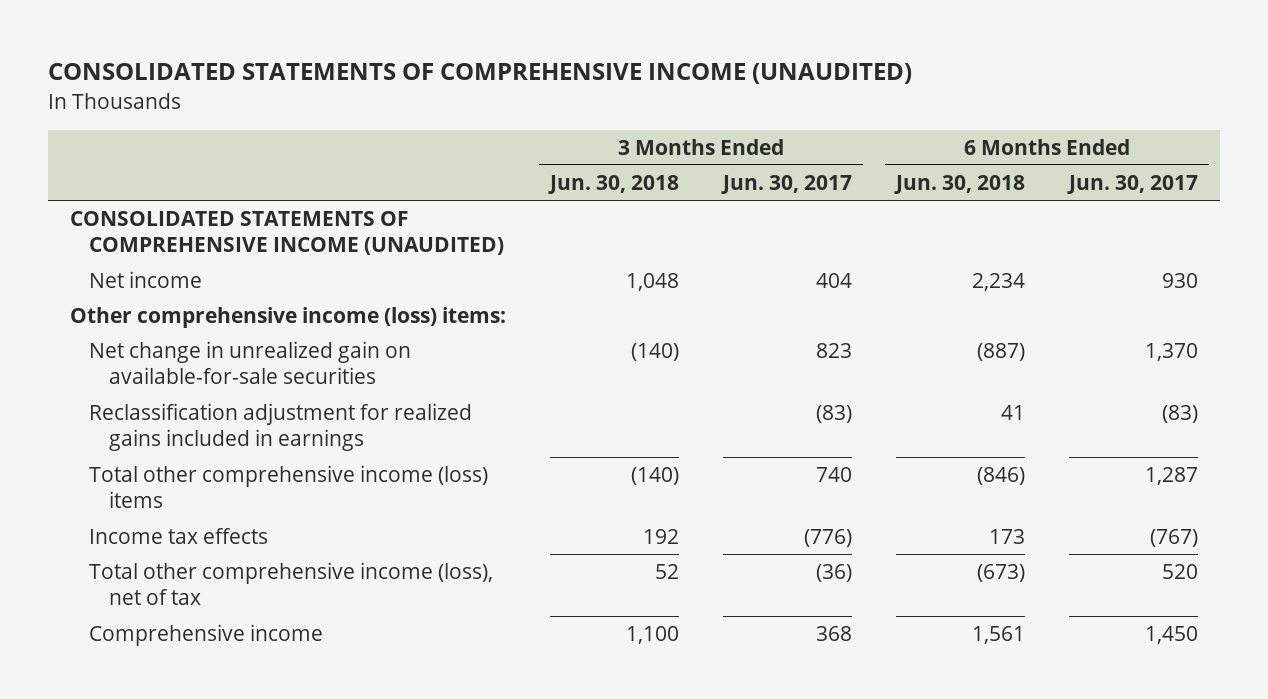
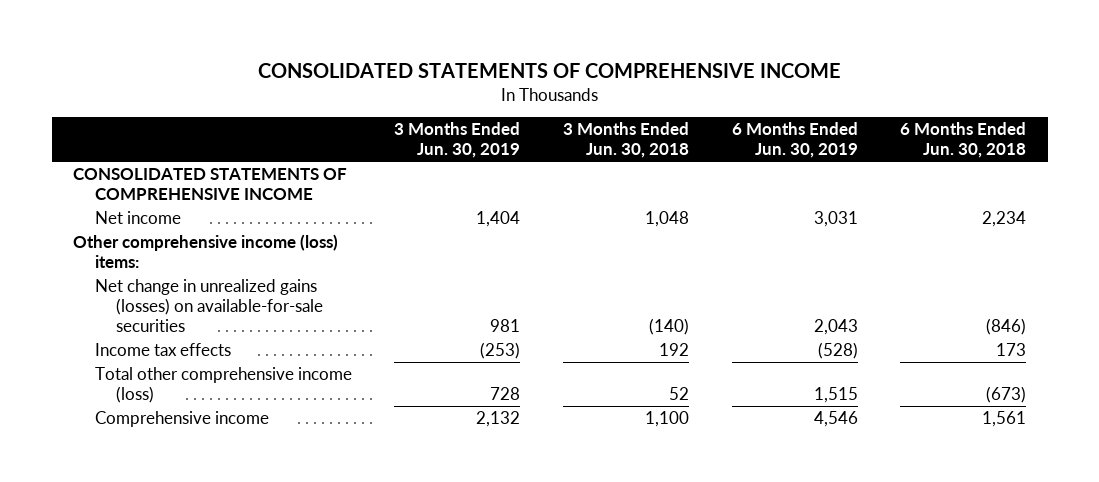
- CONSOLIDATED STATEMENTS OF COMPREHENSIVE INCOME (UNAUDITED)
+ CONSOLIDATED STATEMENTS OF COMPREHENSIVE INCOME
- | 3 Months Ended Jun. 30, 2018 | 3 Months Ended Jun. 30, 2017 | 6 Months Ended Jun. 30, 2018 | 6 Months Ended Jun. 30, 2017
+ | 3 Months Ended Jun. 30, 2019 | 3 Months Ended Jun. 30, 2018 | 6 Months Ended Jun. 30, 2019 | 6 Months Ended Jun. 30, 2018
- CONSOLIDATED STATEMENTS OF COMPREHENSIVE INCOME (UNAUDITED)
+ CONSOLIDATED STATEMENTS OF COMPREHENSIVE INCOME
- Net change in unrealized gain on available-for-sale securities | (140) | 823 | (887) | 1,370
- Reclassification adjustment for realized gains included in earnings | | (83) | 41 | (83)
- Total other comprehensive income (loss) items | (140) | 740 | (846) | 1,287
+ Net change in unrealized gains (losses) on available-for-sale securities | 981 | (140) | 2,043 | (846)
- Total other comprehensive income (loss), net of tax | 52 | (36) | (673) | 520
+ Total other comprehensive income (loss) | 728 | 52 | 1,515 | (673)

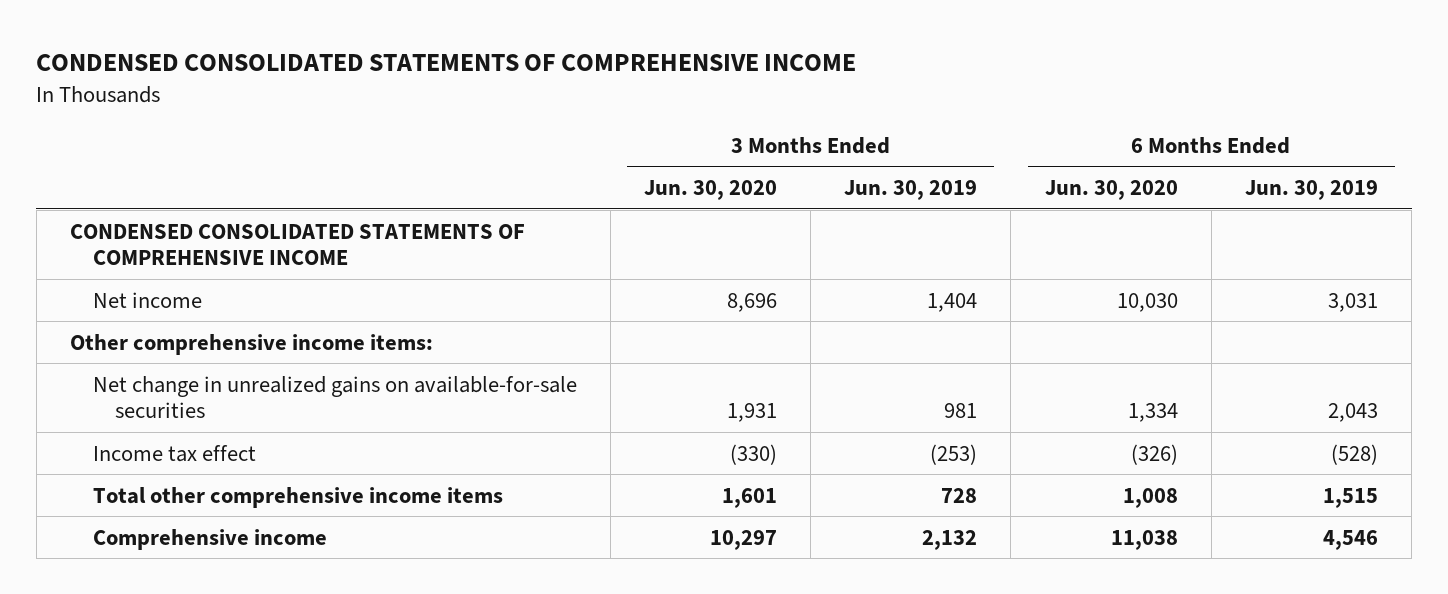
- CONSOLIDATED STATEMENTS OF COMPREHENSIVE INCOME
+ CONDENSED CONSOLIDATED STATEMENTS OF COMPREHENSIVE INCOME
- | 3 Months Ended Jun. 30, 2019 | 3 Months Ended Jun. 30, 2018 | 6 Months Ended Jun. 30, 2019 | 6 Months Ended Jun. 30, 2018
+ | 3 Months Ended Jun. 30, 2020 | 3 Months Ended Jun. 30, 2019 | 6 Months Ended Jun. 30, 2020 | 6 Months Ended Jun. 30, 2019
- CONSOLIDATED STATEMENTS OF COMPREHENSIVE INCOME
+ CONDENSED CONSOLIDATED STATEMENTS OF COMPREHENSIVE INCOME
- Other comprehensive income (loss) items:
- Net change in unrealized gains (losses) on available-for-sale securities | 981 | (140) | 2,043 | (846)
- Income tax effects | (253) | 192 | (528) | 173
- Total other comprehensive income (loss) | 728 | 52 | 1,515 | (673)
+ Other comprehensive income items:
+ Net change in unrealized gains on available-for-sale securities | 1,931 | 981 | 1,334 | 2,043
+ Income tax effect | (330) | (253) | (326) | (528)
+ Total other comprehensive income items | 1,601 | 728 | 1,008 | 1,515

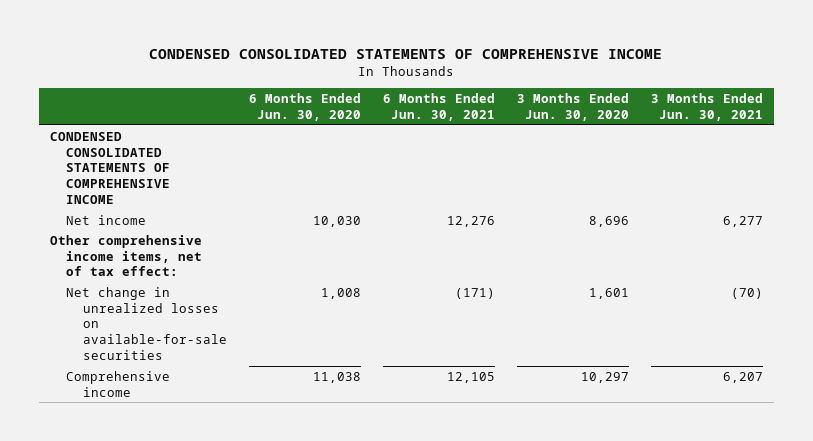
- | 3 Months Ended Jun. 30, 2020 | 3 Months Ended Jun. 30, 2019 | 6 Months Ended Jun. 30, 2020 | 6 Months Ended Jun. 30, 2019
+ | 6 Months Ended Jun. 30, 2020 | 6 Months Ended Jun. 30, 2021 | 3 Months Ended Jun. 30, 2020 | 3 Months Ended Jun. 30, 2021
- Other comprehensive income items:
- Net change in unrealized gains on available-for-sale securities | 1,931 | 981 | 1,334 | 2,043
- Income tax effect | (330) | (253) | (326) | (528)
- Total other comprehensive income items | 1,601 | 728 | 1,008 | 1,515
+ Other comprehensive income items, net of tax effect:
+ Net change in unrealized losses on available-for-sale securities | 1,008 | (171) | 1,601 | (70)

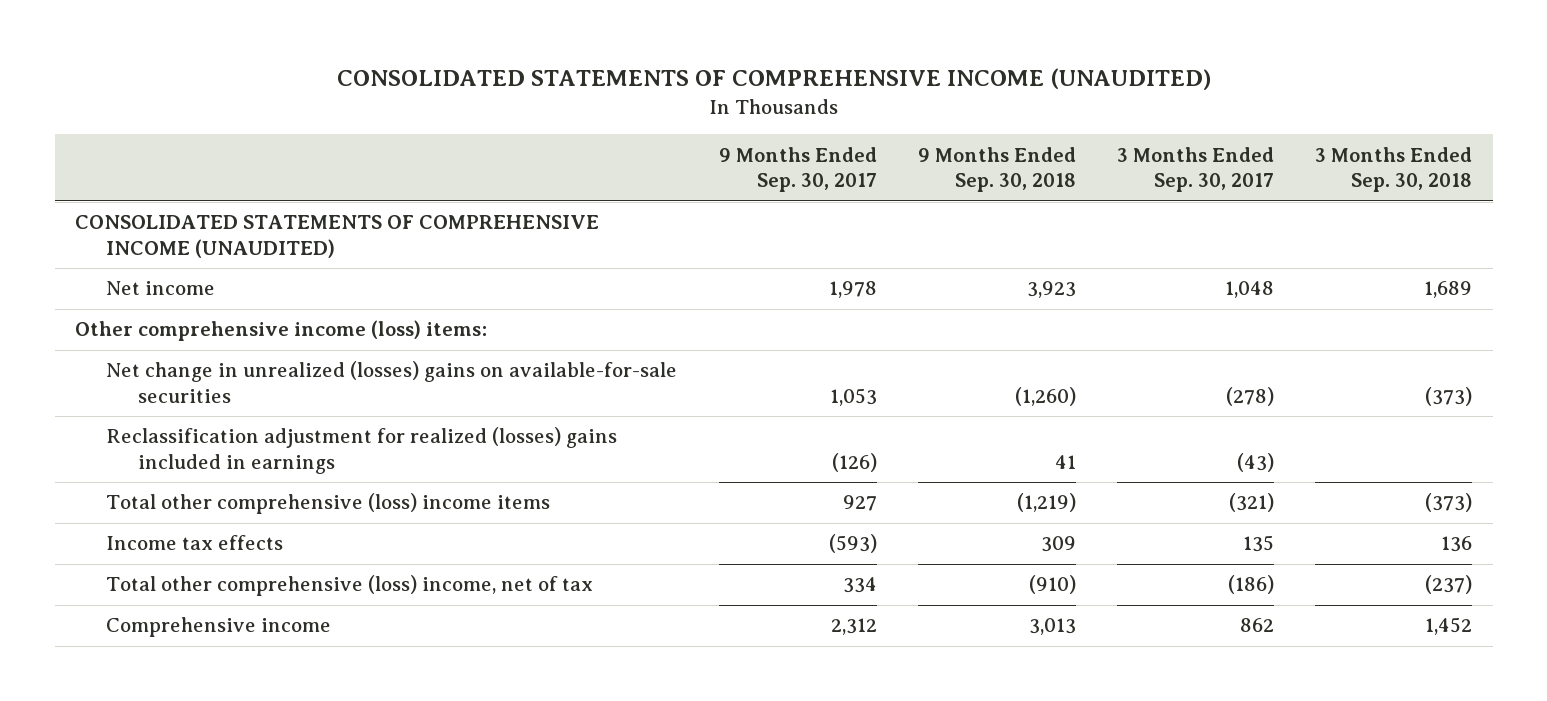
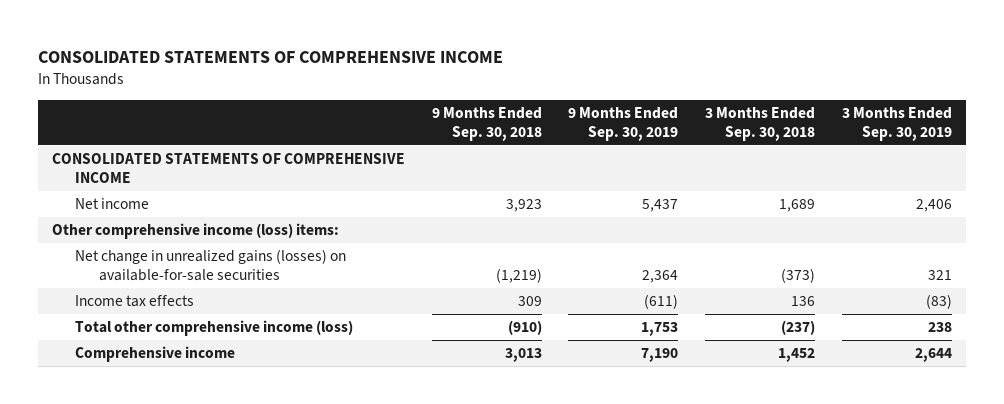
- CONSOLIDATED STATEMENTS OF COMPREHENSIVE INCOME (UNAUDITED)
+ CONSOLIDATED STATEMENTS OF COMPREHENSIVE INCOME
- | 9 Months Ended Sep. 30, 2017 | 9 Months Ended Sep. 30, 2018 | 3 Months Ended Sep. 30, 2017 | 3 Months Ended Sep. 30, 2018
+ | 9 Months Ended Sep. 30, 2018 | 9 Months Ended Sep. 30, 2019 | 3 Months Ended Sep. 30, 2018 | 3 Months Ended Sep. 30, 2019
- CONSOLIDATED STATEMENTS OF COMPREHENSIVE INCOME (UNAUDITED)
+ CONSOLIDATED STATEMENTS OF COMPREHENSIVE INCOME
- Net change in unrealized (losses) gains on available-for-sale securities | 1,053 | (1,260) | (278) | (373)
- Reclassification adjustment for realized (losses) gains included in earnings | (126) | 41 | (43) |
- Total other comprehensive (loss) income items | 927 | (1,219) | (321) | (373)
+ Net change in unrealized gains (losses) on available-for-sale securities | (1,219) | 2,364 | (373) | 321
- Total other comprehensive (loss) income, net of tax | 334 | (910) | (186) | (237)
+ Total other comprehensive income (loss) | (910) | 1,753 | (237) | 238

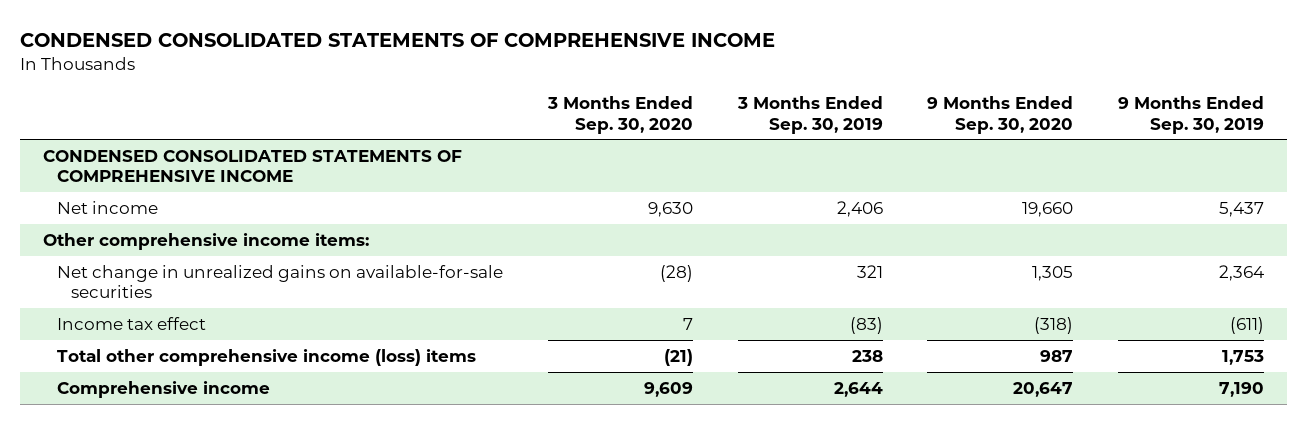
- CONSOLIDATED STATEMENTS OF COMPREHENSIVE INCOME
+ CONDENSED CONSOLIDATED STATEMENTS OF COMPREHENSIVE INCOME
- | 9 Months Ended Sep. 30, 2018 | 9 Months Ended Sep. 30, 2019 | 3 Months Ended Sep. 30, 2018 | 3 Months Ended Sep. 30, 2019
+ | 3 Months Ended Sep. 30, 2020 | 3 Months Ended Sep. 30, 2019 | 9 Months Ended Sep. 30, 2020 | 9 Months Ended Sep. 30, 2019
- CONSOLIDATED STATEMENTS OF COMPREHENSIVE INCOME
+ CONDENSED CONSOLIDATED STATEMENTS OF COMPREHENSIVE INCOME
- Other comprehensive income (loss) items:
- Net change in unrealized gains (losses) on available-for-sale securities | (1,219) | 2,364 | (373) | 321
- Income tax effects | 309 | (611) | 136 | (83)
- Total other comprehensive income (loss) | (910) | 1,753 | (237) | 238
+ Other comprehensive income items:
+ Net change in unrealized gains on available-for-sale securities | (28) | 321 | 1,305 | 2,364
+ Income tax effect | 7 | (83) | (318) | (611)
+ Total other comprehensive income (loss) items | (21) | 238 | 987 | 1,753

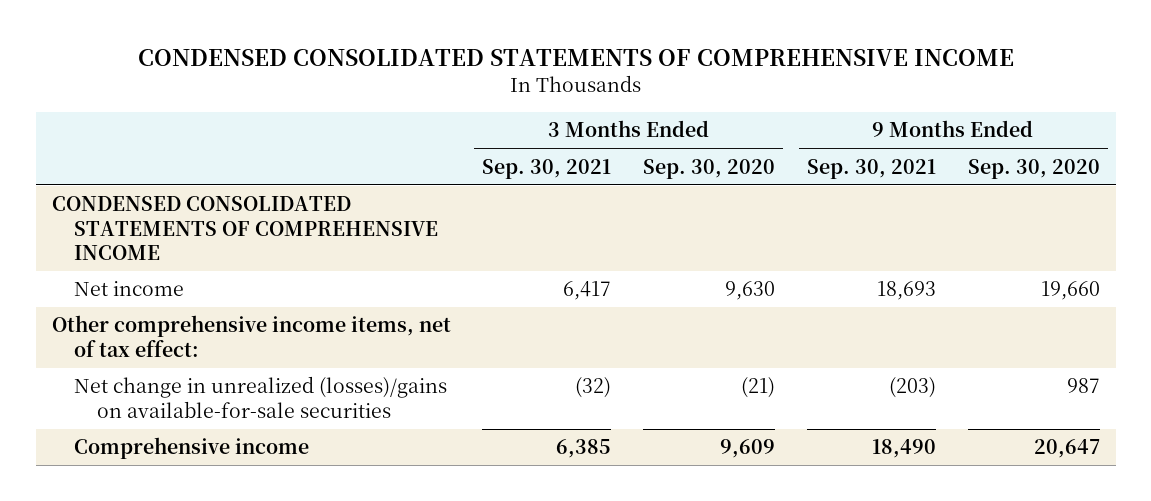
- | 3 Months Ended Sep. 30, 2020 | 3 Months Ended Sep. 30, 2019 | 9 Months Ended Sep. 30, 2020 | 9 Months Ended Sep. 30, 2019
+ | 3 Months Ended Sep. 30, 2021 | 3 Months Ended Sep. 30, 2020 | 9 Months Ended Sep. 30, 2021 | 9 Months Ended Sep. 30, 2020
- Other comprehensive income items:
- Net change in unrealized gains on available-for-sale securities | (28) | 321 | 1,305 | 2,364
- Income tax effect | 7 | (83) | (318) | (611)
- Total other comprehensive income (loss) items | (21) | 238 | 987 | 1,753
+ Other comprehensive income items, net of tax effect:
+ Net change in unrealized (losses)/gains on available-for-sale securities | (32) | (21) | (203) | 987

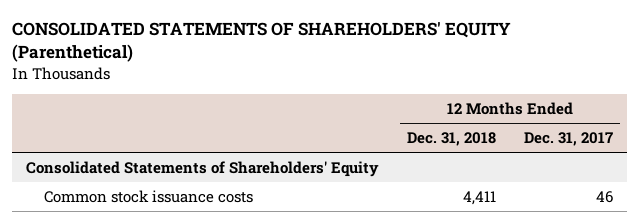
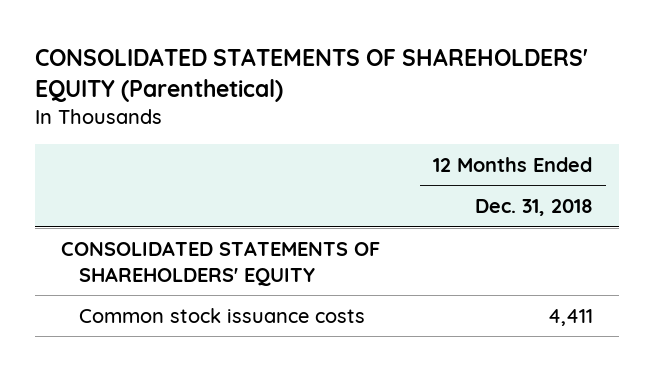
- | 12 Months Ended Dec. 31, 2018 | 12 Months Ended Dec. 31, 2017
+ | 12 Months Ended Dec. 31, 2018
- Consolidated Statements of Shareholders' Equity
+ CONSOLIDATED STATEMENTS OF SHAREHOLDERS' EQUITY

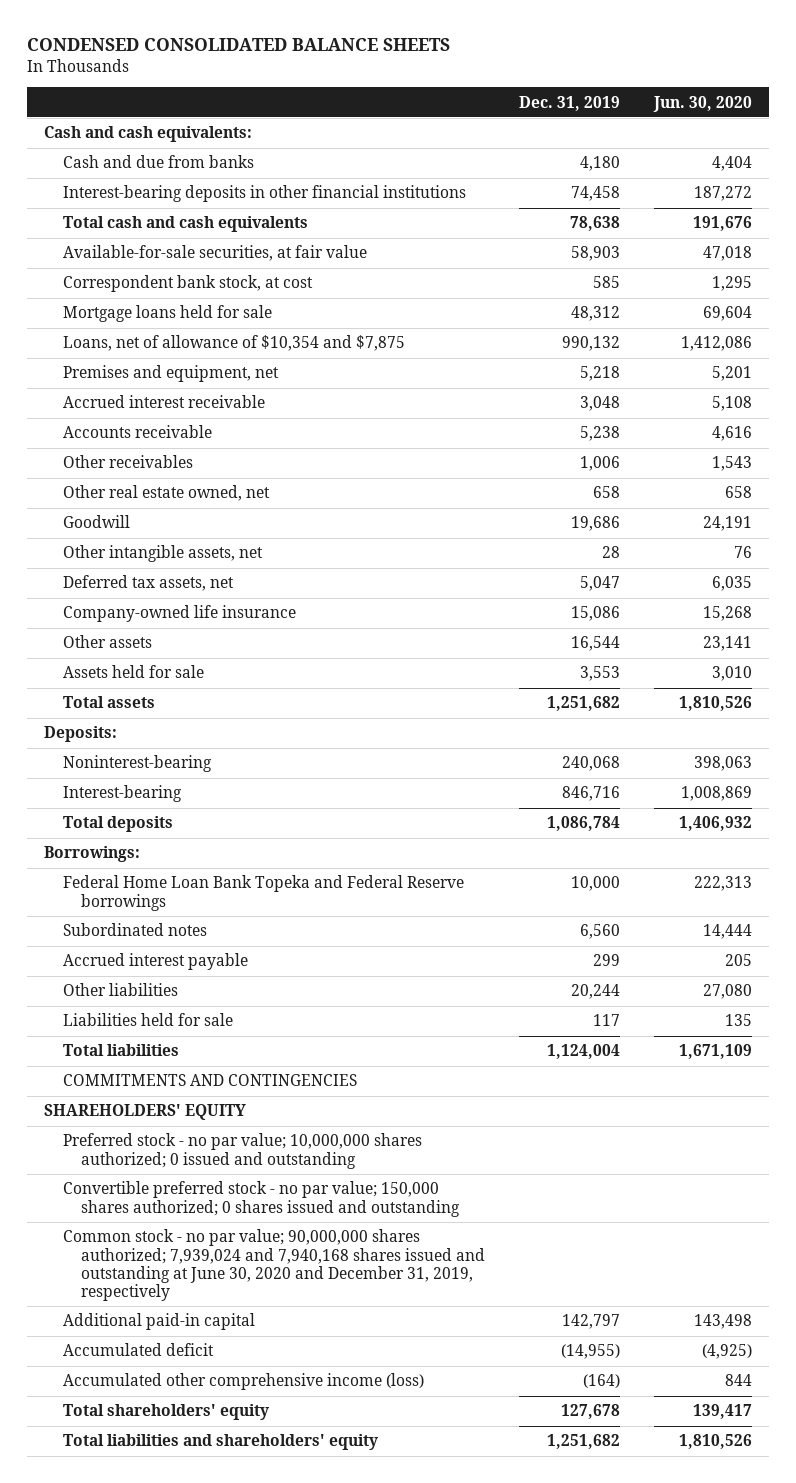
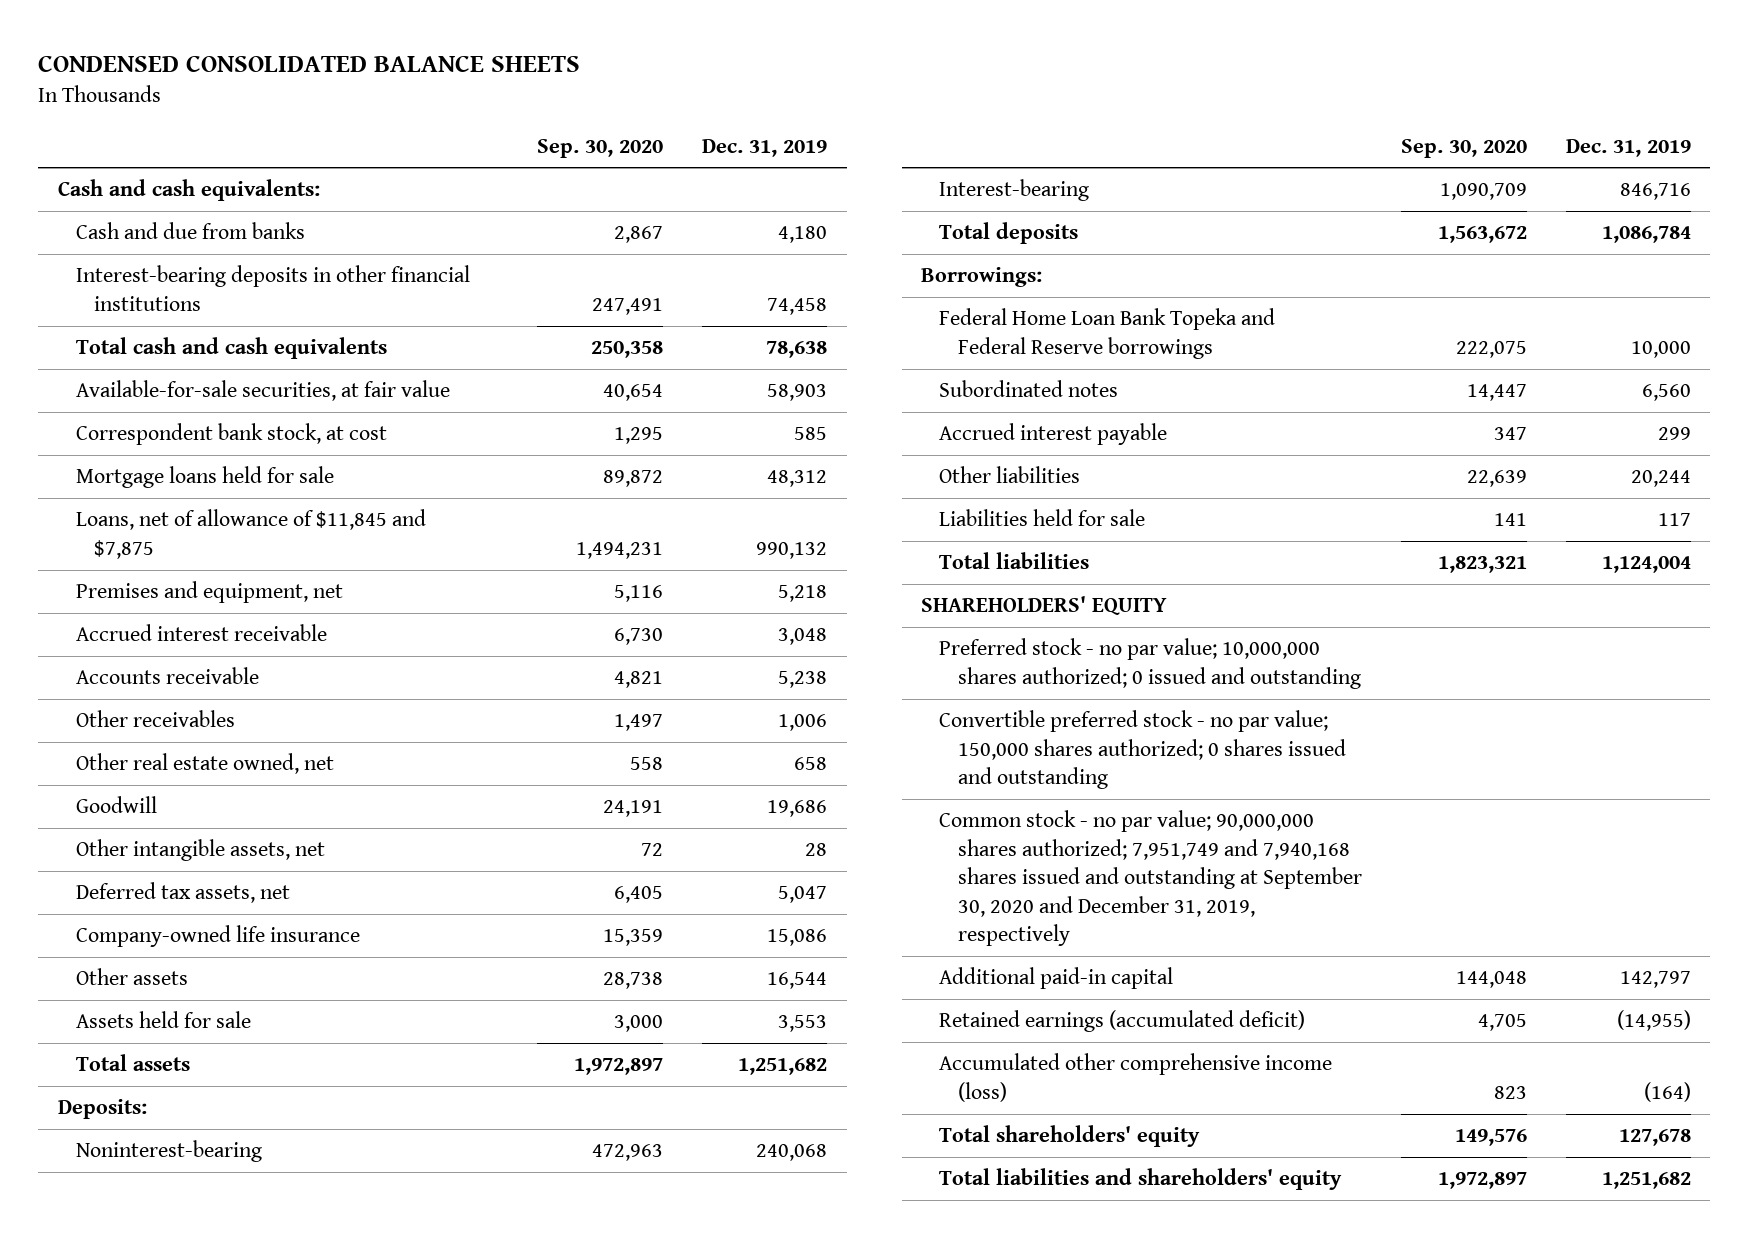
- | Dec. 31, 2019 | Jun. 30, 2020
+ | Sep. 30, 2020 | Dec. 31, 2019
- Loans, net of allowance of $10,354 and $7,875 | 990,132 | 1,412,086
+ Loans, net of allowance of $11,845 and $7,875 | 1,494,231 | 990,132
- COMMITMENTS AND CONTINGENCIES
- Common stock - no par value; 90,000,000 shares authorized; 7,939,024 and 7,940,168 shares issued and outstanding at June 30, 2020 and December 31, 2019, respectively
+ Common stock - no par value; 90,000,000 shares authorized; 7,951,749 and 7,940,168 shares issued and outstanding at September 30, 2020 and December 31, 2019, respectively
- Accumulated deficit | (14,955) | (4,925)
+ Retained earnings (accumulated deficit) | 4,705 | (14,955)

